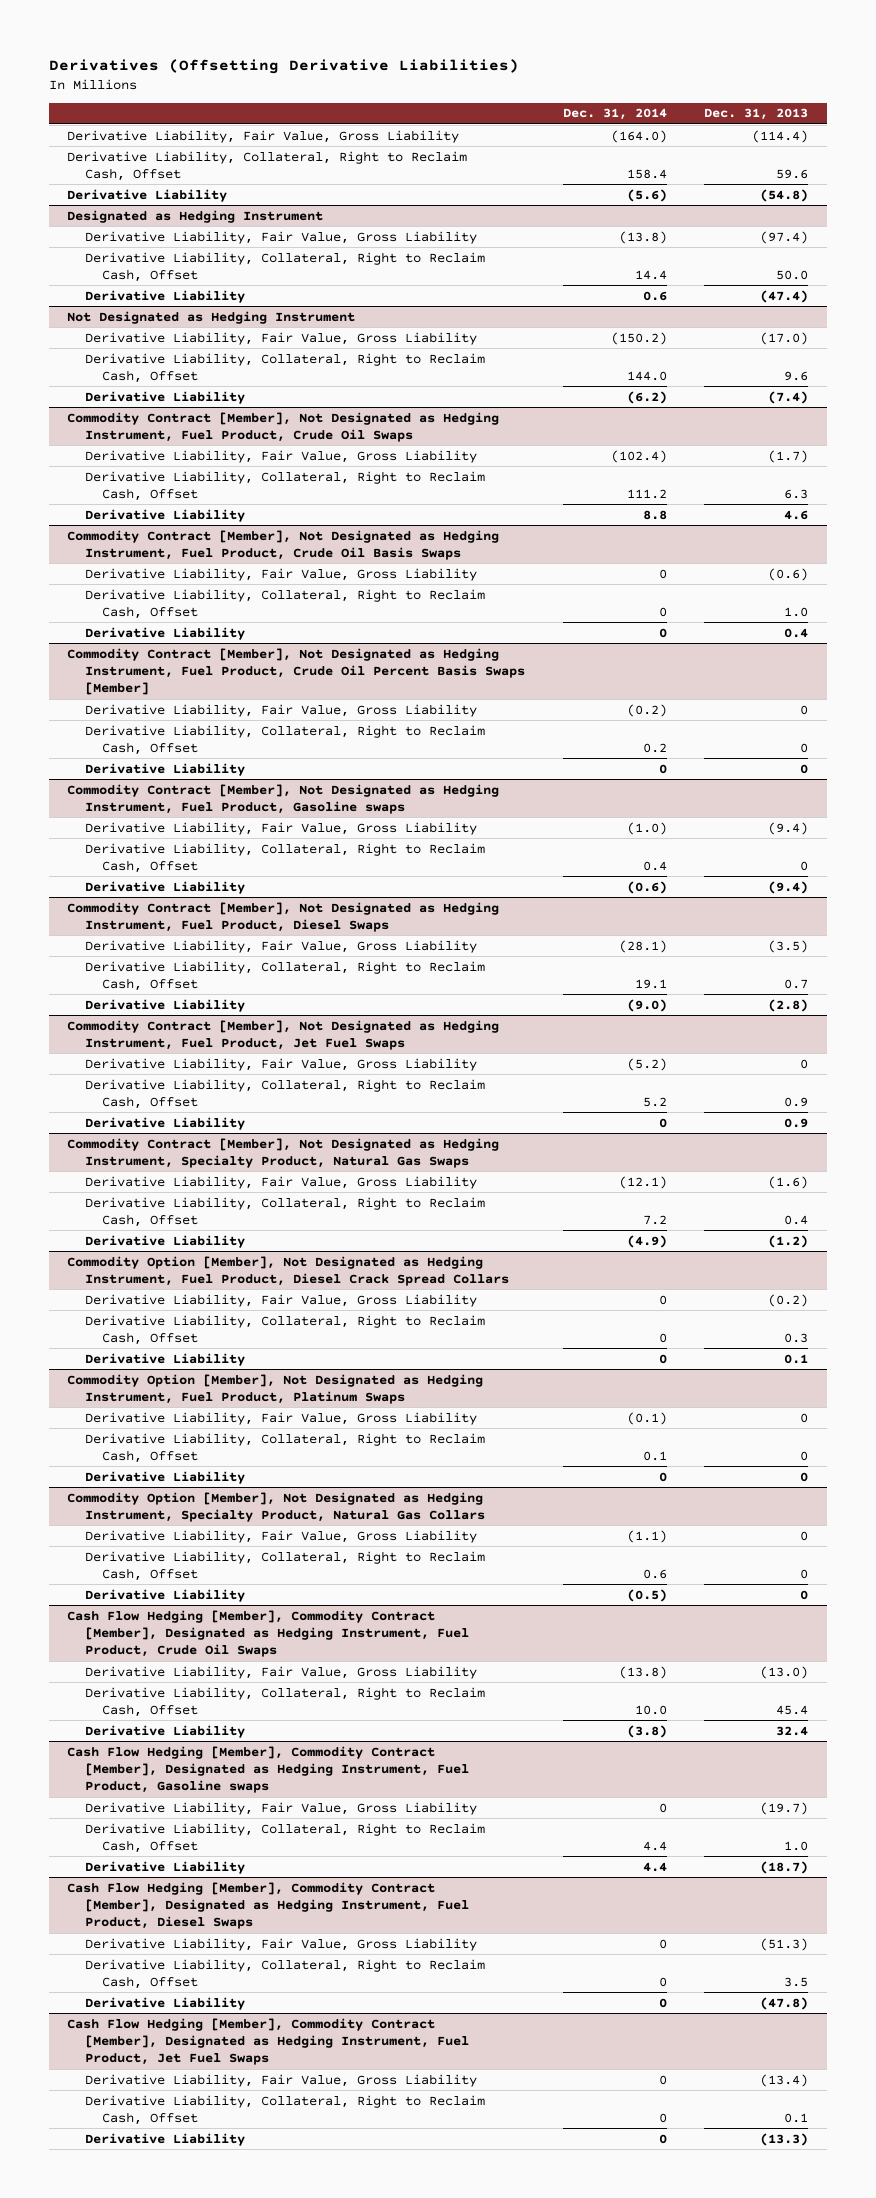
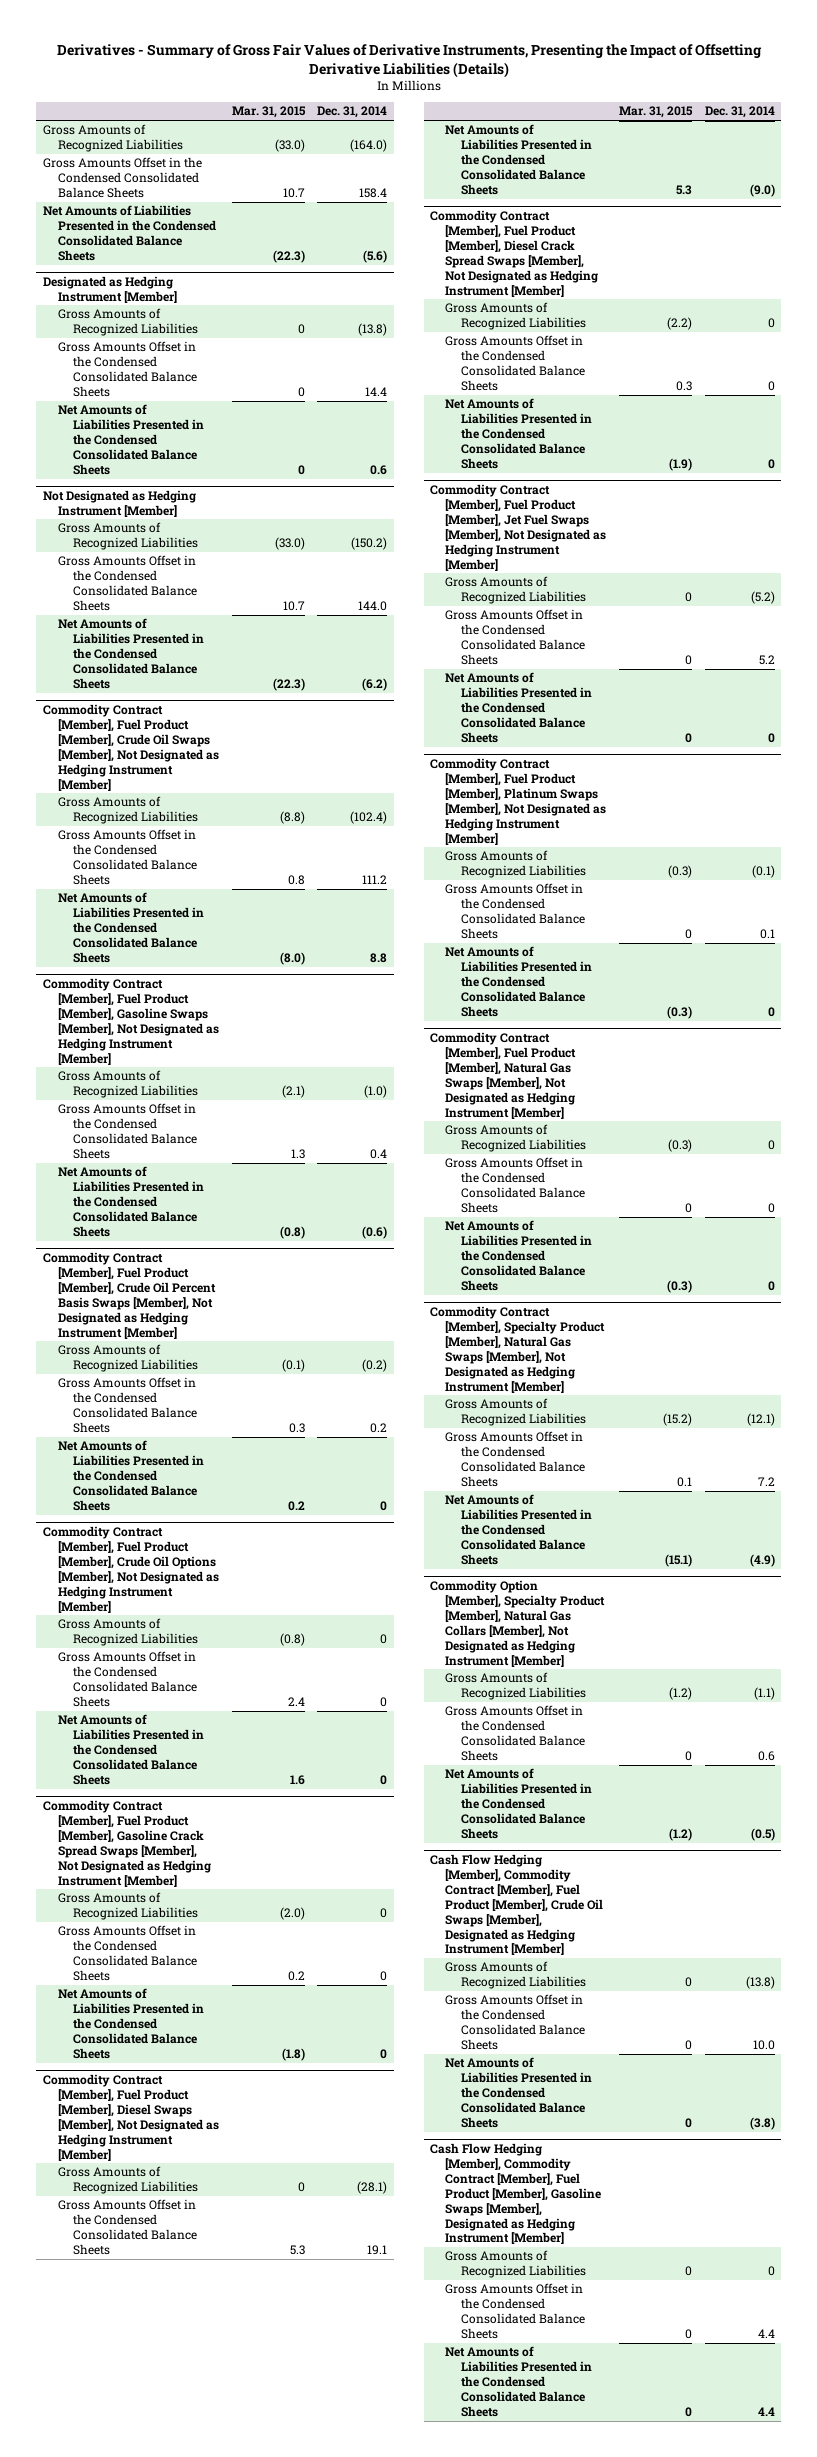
- Derivatives (Offsetting Derivative Liabilities)
+ Derivatives - Summary of Gross Fair Values of Derivative Instruments, Presenting the Impact of Offsetting Derivative Liabilities (Details)
- | Dec. 31, 2014 | Dec. 31, 2013
+ | Mar. 31, 2015 | Dec. 31, 2014
- Derivative Liability, Fair Value, Gross Liability | (164.0) | (114.4)
- Derivative Liability, Collateral, Right to Reclaim Cash, Offset | 158.4 | 59.6
- Derivative Liability | (5.6) | (54.8)
- Designated as Hedging Instrument
- Derivative Liability, Fair Value, Gross Liability | (13.8) | (97.4)
- Derivative Liability, Collateral, Right to Reclaim Cash, Offset | 14.4 | 50.0
- Derivative Liability | 0.6 | (47.4)
- Not Designated as Hedging Instrument
- Derivative Liability, Fair Value, Gross Liability | (150.2) | (17.0)
- Derivative Liability, Collateral, Right to Reclaim Cash, Offset | 144.0 | 9.6
- Derivative Liability | (6.2) | (7.4)
- Commodity Contract [Member], Not Designated as Hedging Instrument, Fuel Product, Crude Oil Swaps
- Derivative Liability, Fair Value, Gross Liability | (102.4) | (1.7)
- Derivative Liability, Collateral, Right to Reclaim Cash, Offset | 111.2 | 6.3
- Derivative Liability | 8.8 | 4.6
- Commodity Contract [Member], Not Designated as Hedging Instrument, Fuel Product, Crude Oil Basis Swaps
- Derivative Liability, Fair Value, Gross Liability | 0 | (0.6)
- Derivative Liability, Collateral, Right to Reclaim Cash, Offset | 0 | 1.0
- Derivative Liability | 0 | 0.4
- Commodity Contract [Member], Not Designated as Hedging Instrument, Fuel Product, Crude Oil Percent Basis Swaps [Member]
- Derivative Liability, Fair Value, Gross Liability | (0.2) | 0
- Derivative Liability, Collateral, Right to Reclaim Cash, Offset | 0.2 | 0
- Derivative Liability | 0 | 0
- Commodity Contract [Member], Not Designated as Hedging Instrument, Fuel Product, Gasoline swaps
- Derivative Liability, Fair Value, Gross Liability | (1.0) | (9.4)
- Derivative Liability, Collateral, Right to Reclaim Cash, Offset | 0.4 | 0
- Derivative Liability | (0.6) | (9.4)
- Commodity Contract [Member], Not Designated as Hedging Instrument, Fuel Product, Diesel Swaps
- Derivative Liability, Fair Value, Gross Liability | (28.1) | (3.5)
- Derivative Liability, Collateral, Right to Reclaim Cash, Offset | 19.1 | 0.7
- Derivative Liability | (9.0) | (2.8)
- Commodity Contract [Member], Not Designated as Hedging Instrument, Fuel Product, Jet Fuel Swaps
- Derivative Liability, Fair Value, Gross Liability | (5.2) | 0
- Derivative Liability, Collateral, Right to Reclaim Cash, Offset | 5.2 | 0.9
- Derivative Liability | 0 | 0.9
- Commodity Contract [Member], Not Designated as Hedging Instrument, Specialty Product, Natural Gas Swaps
- Derivative Liability, Fair Value, Gross Liability | (12.1) | (1.6)
- Derivative Liability, Collateral, Right to Reclaim Cash, Offset | 7.2 | 0.4
- Derivative Liability | (4.9) | (1.2)
- Commodity Option [Member], Not Designated as Hedging Instrument, Fuel Product, Diesel Crack Spread Collars
- Derivative Liability, Fair Value, Gross Liability | 0 | (0.2)
- Derivative Liability, Collateral, Right to Reclaim Cash, Offset | 0 | 0.3
- Derivative Liability | 0 | 0.1
- Commodity Option [Member], Not Designated as Hedging Instrument, Fuel Product, Platinum Swaps
- Derivative Liability, Fair Value, Gross Liability | (0.1) | 0
- Derivative Liability, Collateral, Right to Reclaim Cash, Offset | 0.1 | 0
- Derivative Liability | 0 | 0
- Commodity Option [Member], Not Designated as Hedging Instrument, Specialty Product, Natural Gas Collars
- Derivative Liability, Fair Value, Gross Liability | (1.1) | 0
- Derivative Liability, Collateral, Right to Reclaim Cash, Offset | 0.6 | 0
- Derivative Liability | (0.5) | 0
- Cash Flow Hedging [Member], Commodity Contract [Member], Designated as Hedging Instrument, Fuel Product, Crude Oil Swaps
- Derivative Liability, Fair Value, Gross Liability | (13.8) | (13.0)
- Derivative Liability, Collateral, Right to Reclaim Cash, Offset | 10.0 | 45.4
- Derivative Liability | (3.8) | 32.4
- Cash Flow Hedging [Member], Commodity Contract [Member], Designated as Hedging Instrument, Fuel Product, Gasoline swaps
- Derivative Liability, Fair Value, Gross Liability | 0 | (19.7)
- Derivative Liability, Collateral, Right to Reclaim Cash, Offset | 4.4 | 1.0
- Derivative Liability | 4.4 | (18.7)
- Cash Flow Hedging [Member], Commodity Contract [Member], Designated as Hedging Instrument, Fuel Product, Diesel Swaps
- Derivative Liability, Fair Value, Gross Liability | 0 | (51.3)
- Derivative Liability, Collateral, Right to Reclaim Cash, Offset | 0 | 3.5
- Derivative Liability | 0 | (47.8)
- Cash Flow Hedging [Member], Commodity Contract [Member], Designated as Hedging Instrument, Fuel Product, Jet Fuel Swaps
- Derivative Liability, Fair Value, Gross Liability | 0 | (13.4)
- Derivative Liability, Collateral, Right to Reclaim Cash, Offset | 0 | 0.1
- Derivative Liability | 0 | (13.3)
+ Gross Amounts of Recognized Liabilities | (33.0) | (164.0)
+ Gross Amounts Offset in the Condensed Consolidated Balance Sheets | 10.7 | 158.4
+ Net Amounts of Liabilities Presented in the Condensed Consolidated Balance Sheets | (22.3) | (5.6)
+ Designated as Hedging Instrument [Member]
+ Gross Amounts of Recognized Liabilities | 0 | (13.8)
+ Gross Amounts Offset in the Condensed Consolidated Balance Sheets | 0 | 14.4
+ Net Amounts of Liabilities Presented in the Condensed Consolidated Balance Sheets | 0 | 0.6
+ Not Designated as Hedging Instrument [Member]
+ Gross Amounts of Recognized Liabilities | (33.0) | (150.2)
+ Gross Amounts Offset in the Condensed Consolidated Balance Sheets | 10.7 | 144.0
+ Net Amounts of Liabilities Presented in the Condensed Consolidated Balance Sheets | (22.3) | (6.2)
+ Commodity Contract [Member], Fuel Product [Member], Crude Oil Swaps [Member], Not Designated as Hedging Instrument [Member]
+ Gross Amounts of Recognized Liabilities | (8.8) | (102.4)
+ Gross Amounts Offset in the Condensed Consolidated Balance Sheets | 0.8 | 111.2
+ Net Amounts of Liabilities Presented in the Condensed Consolidated Balance Sheets | (8.0) | 8.8
+ Commodity Contract [Member], Fuel Product [Member], Gasoline Swaps [Member], Not Designated as Hedging Instrument [Member]
+ Gross Amounts of Recognized Liabilities | (2.1) | (1.0)
+ Gross Amounts Offset in the Condensed Consolidated Balance Sheets | 1.3 | 0.4
+ Net Amounts of Liabilities Presented in the Condensed Consolidated Balance Sheets | (0.8) | (0.6)
+ Commodity Contract [Member], Fuel Product [Member], Crude Oil Percent Basis Swaps [Member], Not Designated as Hedging Instrument [Member]
+ Gross Amounts of Recognized Liabilities | (0.1) | (0.2)
+ Gross Amounts Offset in the Condensed Consolidated Balance Sheets | 0.3 | 0.2
+ Net Amounts of Liabilities Presented in the Condensed Consolidated Balance Sheets | 0.2 | 0
+ Commodity Contract [Member], Fuel Product [Member], Crude Oil Options [Member], Not Designated as Hedging Instrument [Member]
+ Gross Amounts of Recognized Liabilities | (0.8) | 0
+ Gross Amounts Offset in the Condensed Consolidated Balance Sheets | 2.4 | 0
+ Net Amounts of Liabilities Presented in the Condensed Consolidated Balance Sheets | 1.6 | 0
+ Commodity Contract [Member], Fuel Product [Member], Gasoline Crack Spread Swaps [Member], Not Designated as Hedging Instrument [Member]
+ Gross Amounts of Recognized Liabilities | (2.0) | 0
+ Gross Amounts Offset in the Condensed Consolidated Balance Sheets | 0.2 | 0
+ Net Amounts of Liabilities Presented in the Condensed Consolidated Balance Sheets | (1.8) | 0
+ Commodity Contract [Member], Fuel Product [Member], Diesel Swaps [Member], Not Designated as Hedging Instrument [Member]
+ Gross Amounts of Recognized Liabilities | 0 | (28.1)
+ Gross Amounts Offset in the Condensed Consolidated Balance Sheets | 5.3 | 19.1
+ Net Amounts of Liabilities Presented in the Condensed Consolidated Balance Sheets | 5.3 | (9.0)
+ Commodity Contract [Member], Fuel Product [Member], Diesel Crack Spread Swaps [Member], Not Designated as Hedging Instrument [Member]
+ Gross Amounts of Recognized Liabilities | (2.2) | 0
+ Gross Amounts Offset in the Condensed Consolidated Balance Sheets | 0.3 | 0
+ Net Amounts of Liabilities Presented in the Condensed Consolidated Balance Sheets | (1.9) | 0
+ Commodity Contract [Member], Fuel Product [Member], Jet Fuel Swaps [Member], Not Designated as Hedging Instrument [Member]
+ Gross Amounts of Recognized Liabilities | 0 | (5.2)
+ Gross Amounts Offset in the Condensed Consolidated Balance Sheets | 0 | 5.2
+ Net Amounts of Liabilities Presented in the Condensed Consolidated Balance Sheets | 0 | 0
+ Commodity Contract [Member], Fuel Product [Member], Platinum Swaps [Member], Not Designated as Hedging Instrument [Member]
+ Gross Amounts of Recognized Liabilities | (0.3) | (0.1)
+ Gross Amounts Offset in the Condensed Consolidated Balance Sheets | 0 | 0.1
+ Net Amounts of Liabilities Presented in the Condensed Consolidated Balance Sheets | (0.3) | 0
+ Commodity Contract [Member], Fuel Product [Member], Natural Gas Swaps [Member], Not Designated as Hedging Instrument [Member]
+ Gross Amounts of Recognized Liabilities | (0.3) | 0
+ Gross Amounts Offset in the Condensed Consolidated Balance Sheets | 0 | 0
+ Net Amounts of Liabilities Presented in the Condensed Consolidated Balance Sheets | (0.3) | 0
+ Commodity Contract [Member], Specialty Product [Member], Natural Gas Swaps [Member], Not Designated as Hedging Instrument [Member]
+ Gross Amounts of Recognized Liabilities | (15.2) | (12.1)
+ Gross Amounts Offset in the Condensed Consolidated Balance Sheets | 0.1 | 7.2
+ Net Amounts of Liabilities Presented in the Condensed Consolidated Balance Sheets | (15.1) | (4.9)
+ Commodity Option [Member], Specialty Product [Member], Natural Gas Collars [Member], Not Designated as Hedging Instrument [Member]
+ Gross Amounts of Recognized Liabilities | (1.2) | (1.1)
+ Gross Amounts Offset in the Condensed Consolidated Balance Sheets | 0 | 0.6
+ Net Amounts of Liabilities Presented in the Condensed Consolidated Balance Sheets | (1.2) | (0.5)
+ Cash Flow Hedging [Member], Commodity Contract [Member], Fuel Product [Member], Crude Oil Swaps [Member], Designated as Hedging Instrument [Member]
+ Gross Amounts of Recognized Liabilities | 0 | (13.8)
+ Gross Amounts Offset in the Condensed Consolidated Balance Sheets | 0 | 10.0
+ Net Amounts of Liabilities Presented in the Condensed Consolidated Balance Sheets | 0 | (3.8)
+ Cash Flow Hedging [Member], Commodity Contract [Member], Fuel Product [Member], Gasoline Swaps [Member], Designated as Hedging Instrument [Member]
+ Gross Amounts of Recognized Liabilities | 0 | 0
+ Gross Amounts Offset in the Condensed Consolidated Balance Sheets | 0 | 4.4
+ Net Amounts of Liabilities Presented in the Condensed Consolidated Balance Sheets | 0 | 4.4

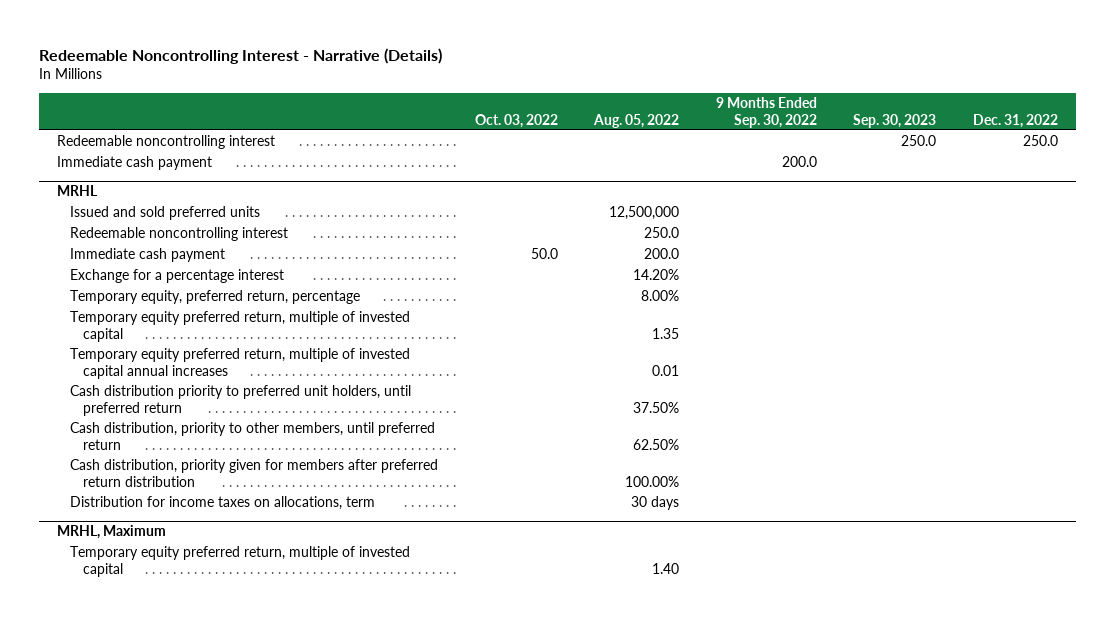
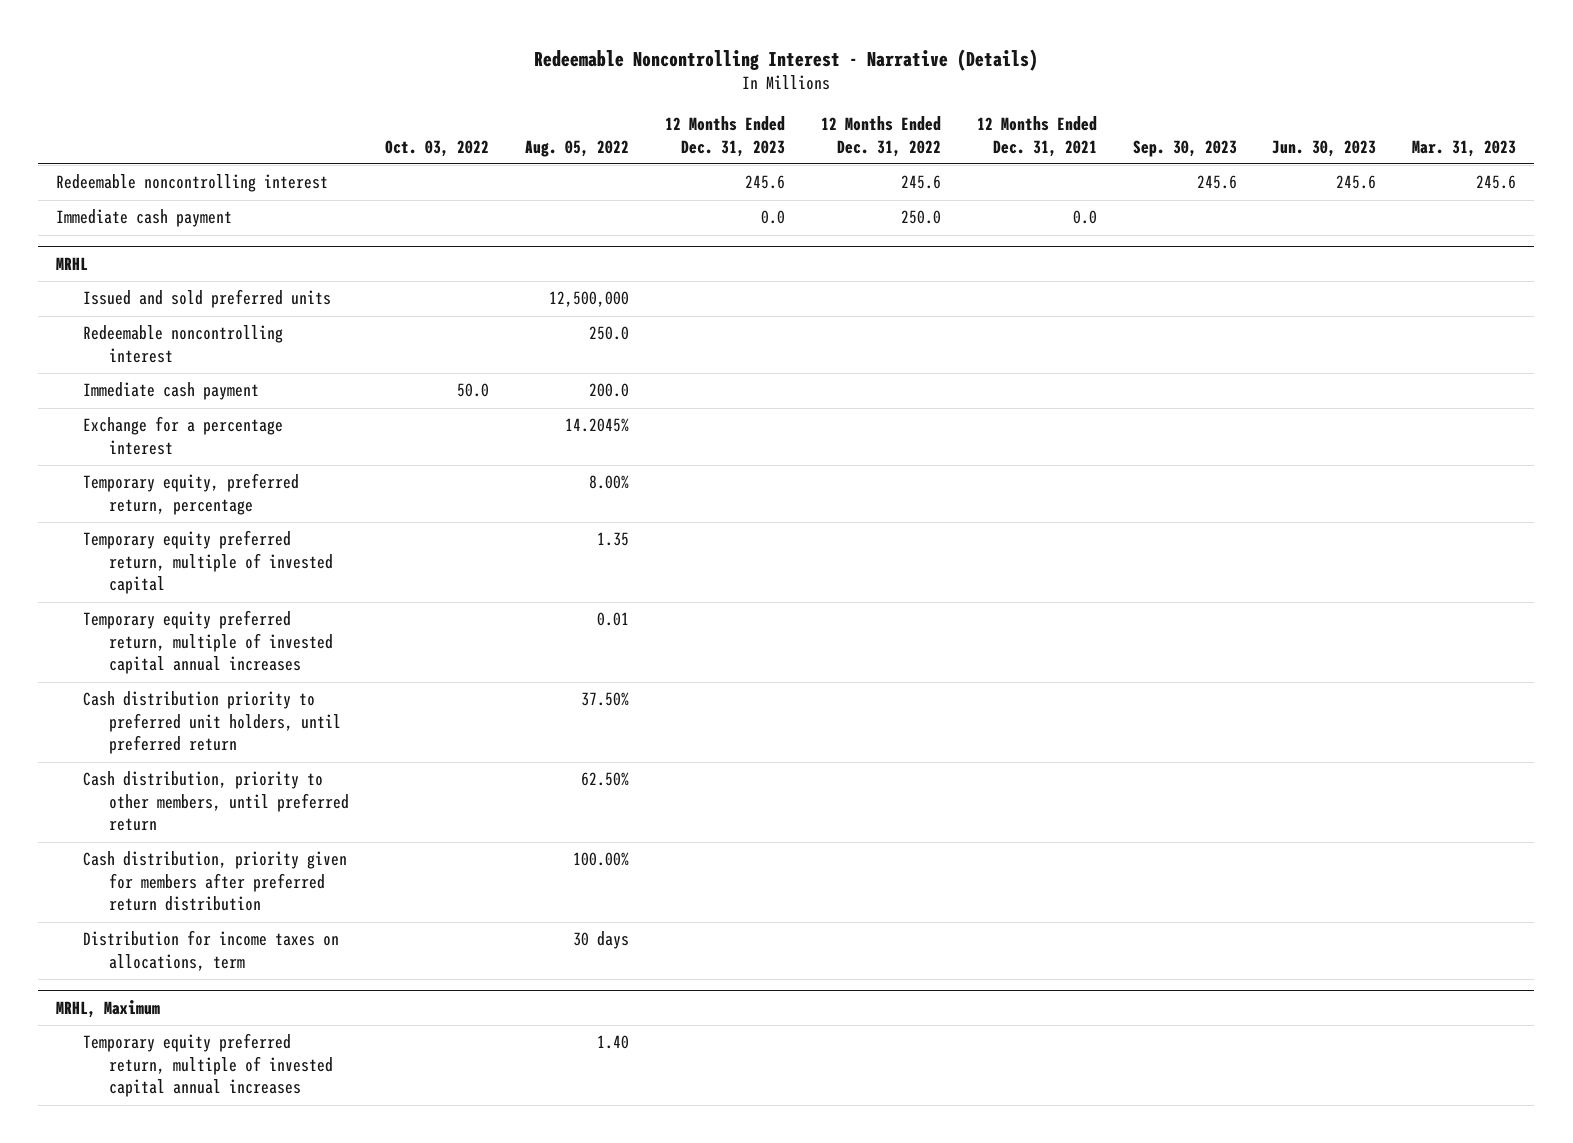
- | Oct. 03, 2022 | Aug. 05, 2022 | 9 Months Ended Sep. 30, 2022 | Sep. 30, 2023 | Dec. 31, 2022
+ | Oct. 03, 2022 | Aug. 05, 2022 | 12 Months Ended Dec. 31, 2023 | 12 Months Ended Dec. 31, 2022 | 12 Months Ended Dec. 31, 2021 | Sep. 30, 2023 | Jun. 30, 2023 | Mar. 31, 2023
- Redeemable noncontrolling interest | | | | 250.0 | 250.0
+ Redeemable noncontrolling interest | | | 245.6 | 245.6 | | 245.6 | 245.6 | 245.6
@ MRHL
- Exchange for a percentage interest | | 14.20% | | |
+ Exchange for a percentage interest | | 14.2045% | | | | | |
@ MRHL, Maximum
- Temporary equity preferred return, multiple of invested capital | | 1.40 | | |
+ Temporary equity preferred return, multiple of invested capital annual increases | | 1.40 | | | | | |

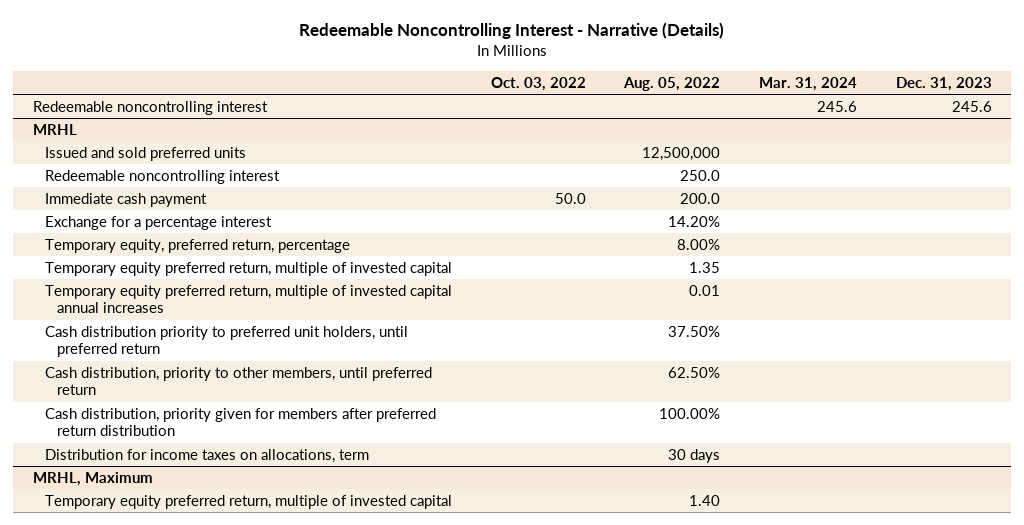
- | Oct. 03, 2022 | Aug. 05, 2022 | 12 Months Ended Dec. 31, 2023 | 12 Months Ended Dec. 31, 2022 | 12 Months Ended Dec. 31, 2021 | Sep. 30, 2023 | Jun. 30, 2023 | Mar. 31, 2023
+ | Oct. 03, 2022 | Aug. 05, 2022 | Mar. 31, 2024 | Dec. 31, 2023
- Immediate cash payment | | | 0.0 | 250.0 | 0.0 | | |
@ MRHL
- Exchange for a percentage interest | | 14.2045% | | | | | |
+ Exchange for a percentage interest | | 14.20% | |
@ MRHL, Maximum
- Temporary equity preferred return, multiple of invested capital annual increases | | 1.40 | | | | | |
+ Temporary equity preferred return, multiple of invested capital | | 1.40 | |

